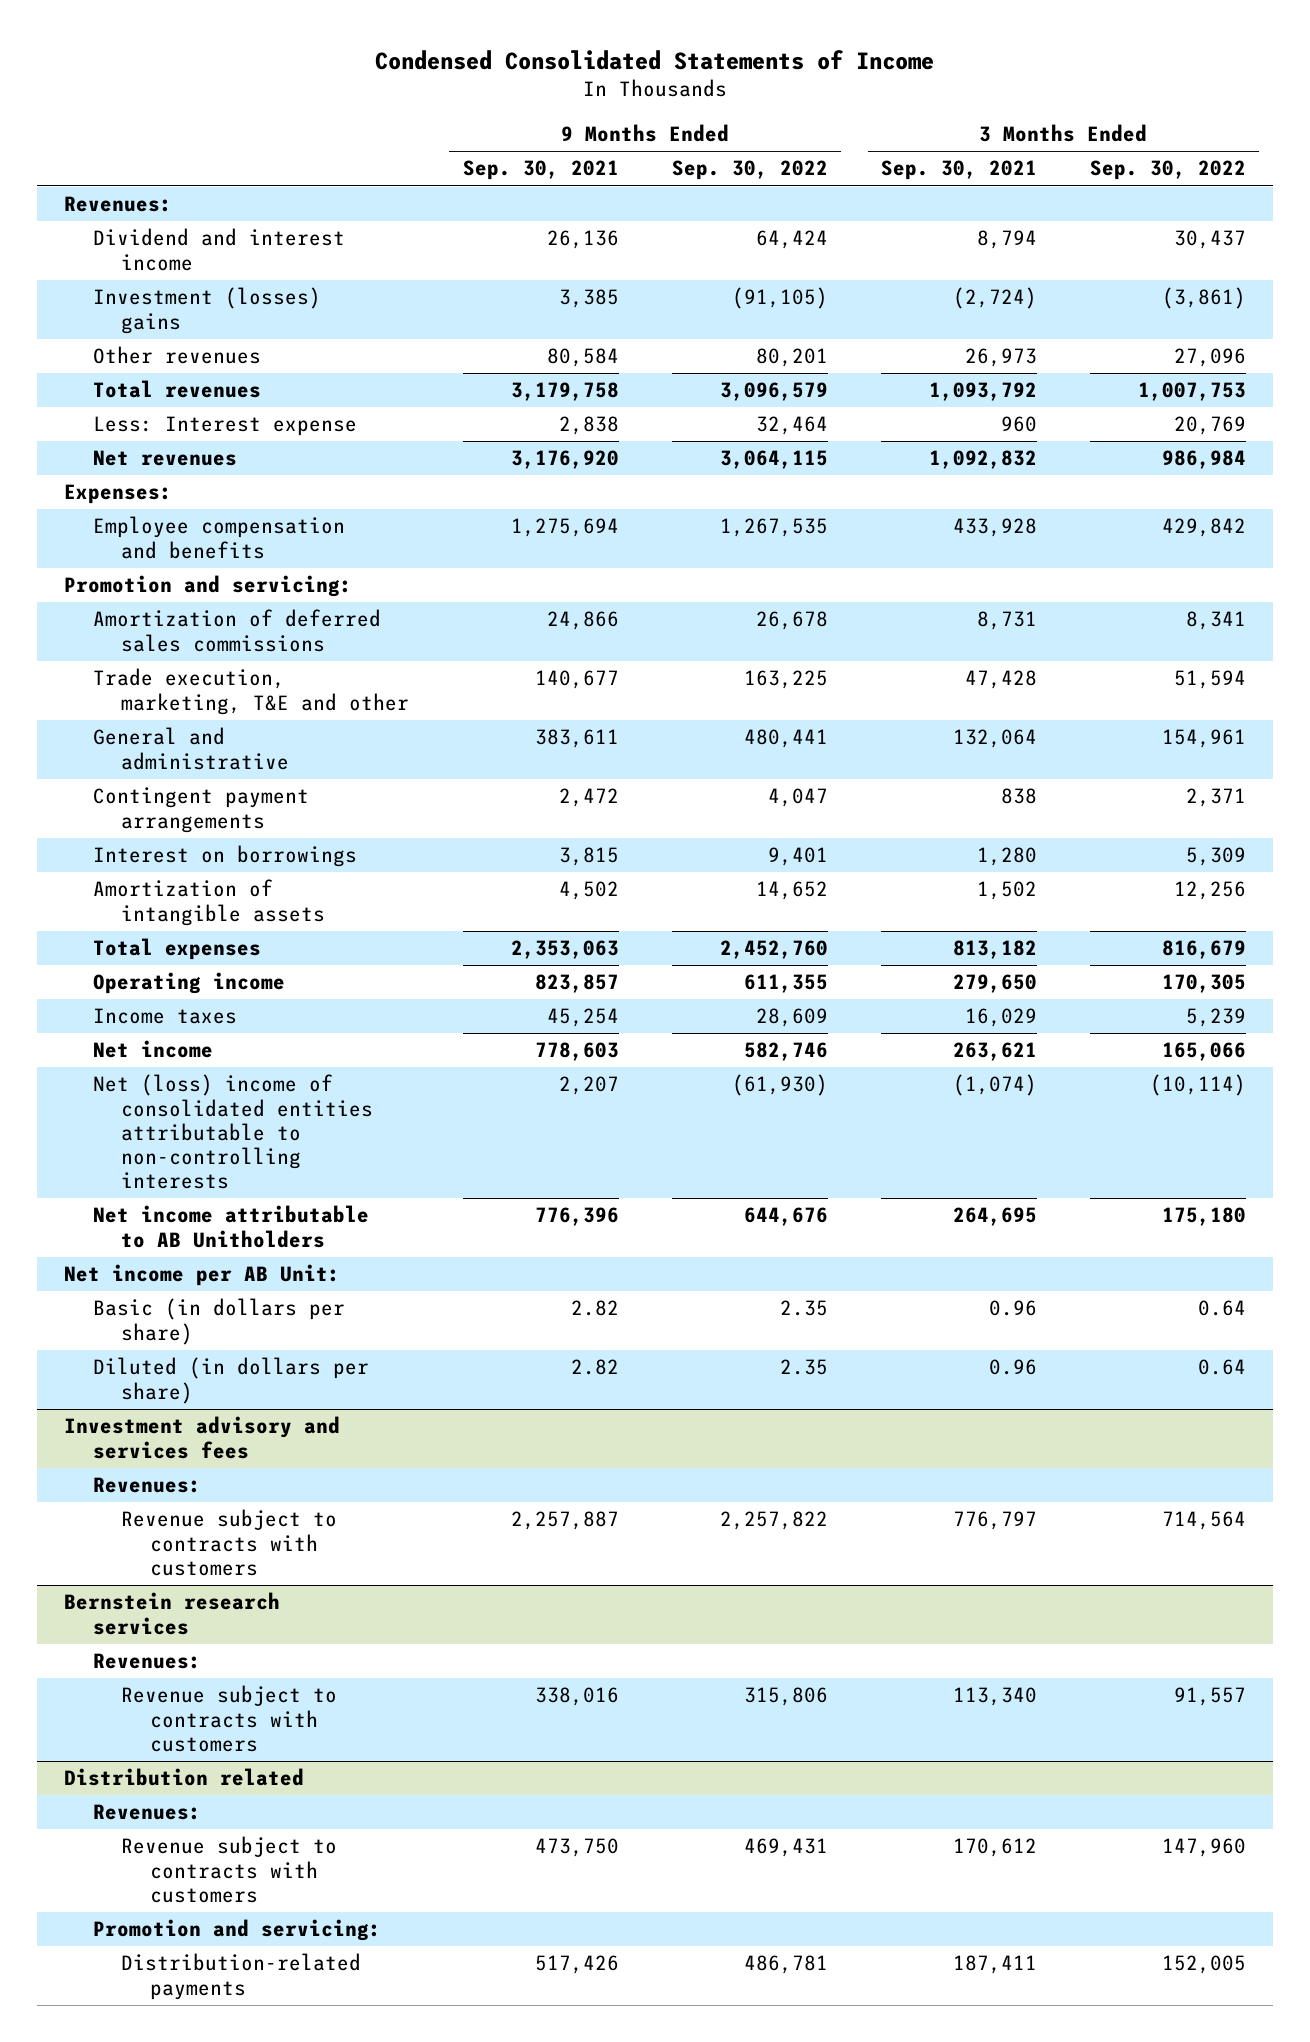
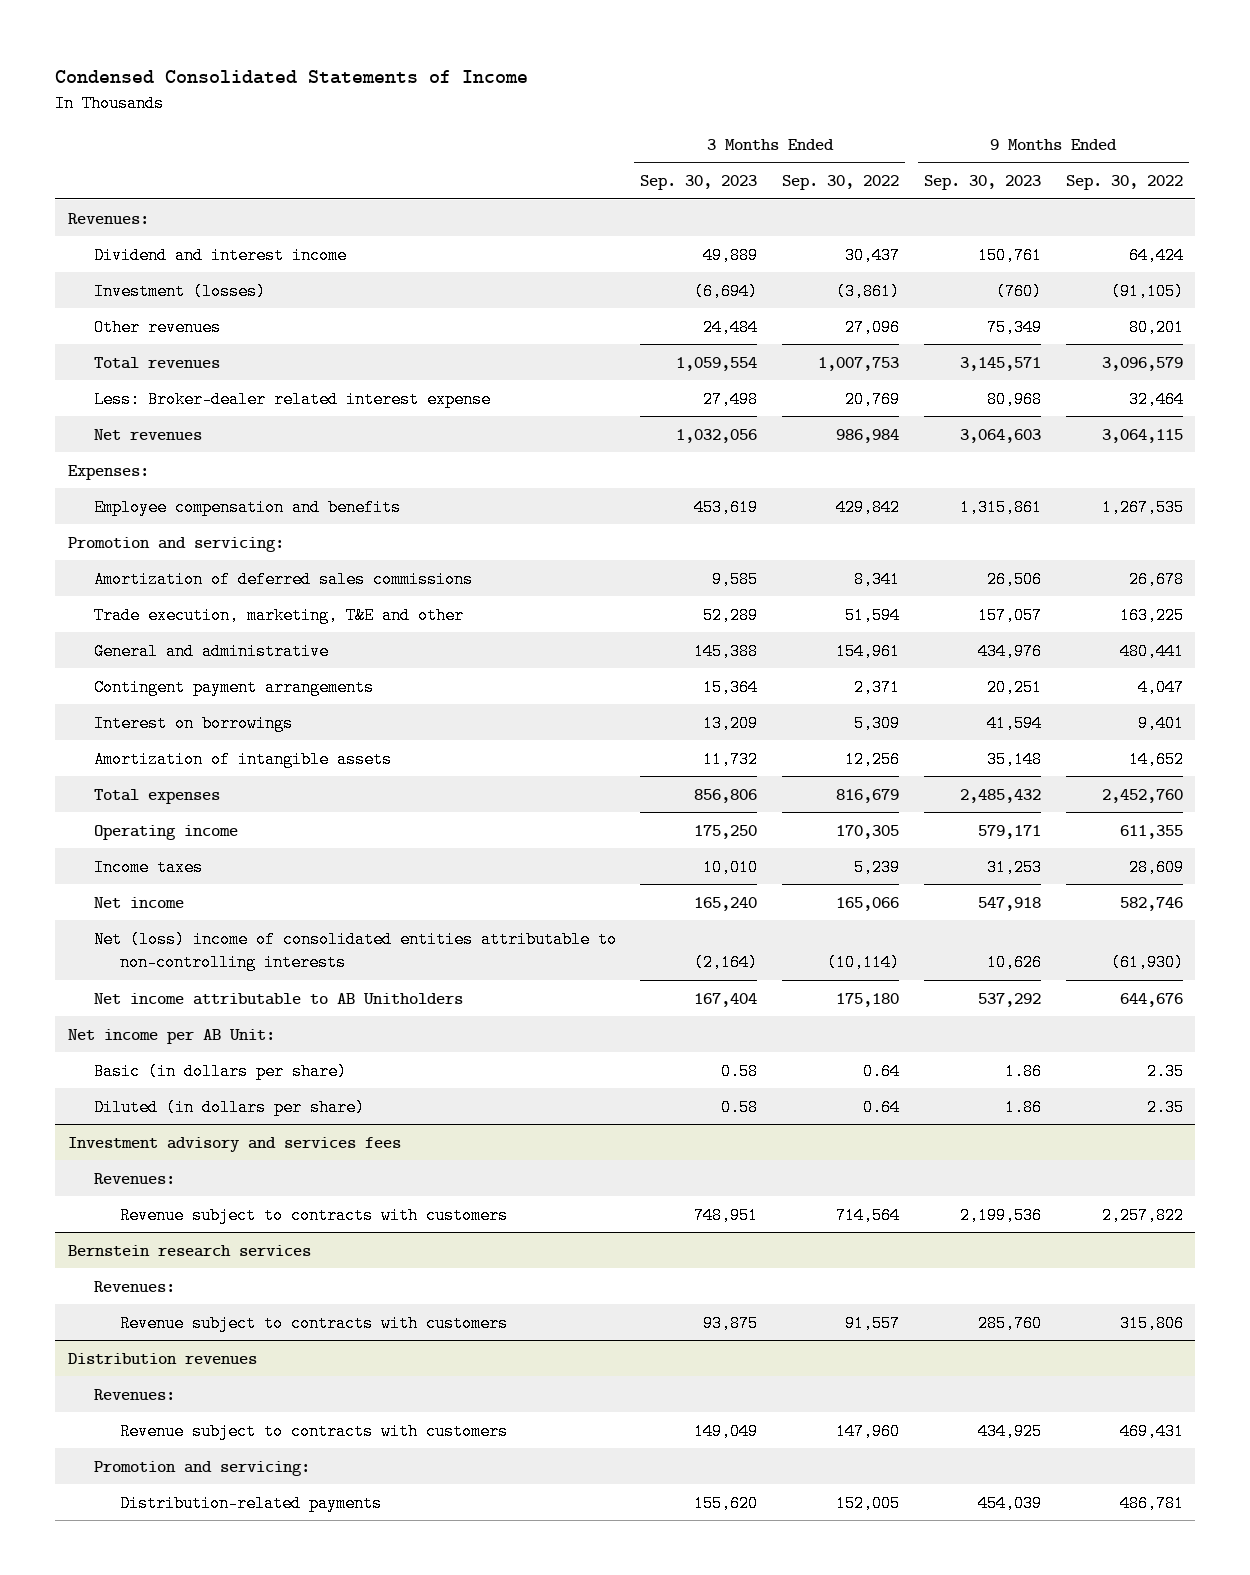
- | 9 Months Ended Sep. 30, 2021 | 9 Months Ended Sep. 30, 2022 | 3 Months Ended Sep. 30, 2021 | 3 Months Ended Sep. 30, 2022
+ | 3 Months Ended Sep. 30, 2023 | 3 Months Ended Sep. 30, 2022 | 9 Months Ended Sep. 30, 2023 | 9 Months Ended Sep. 30, 2022
- Investment (losses) gains | 3,385 | (91,105) | (2,724) | (3,861)
+ Investment (losses) | (6,694) | (3,861) | (760) | (91,105)
- Less: Interest expense | 2,838 | 32,464 | 960 | 20,769
+ Less: Broker-dealer related interest expense | 27,498 | 20,769 | 80,968 | 32,464
- Distribution related
+ Distribution revenues

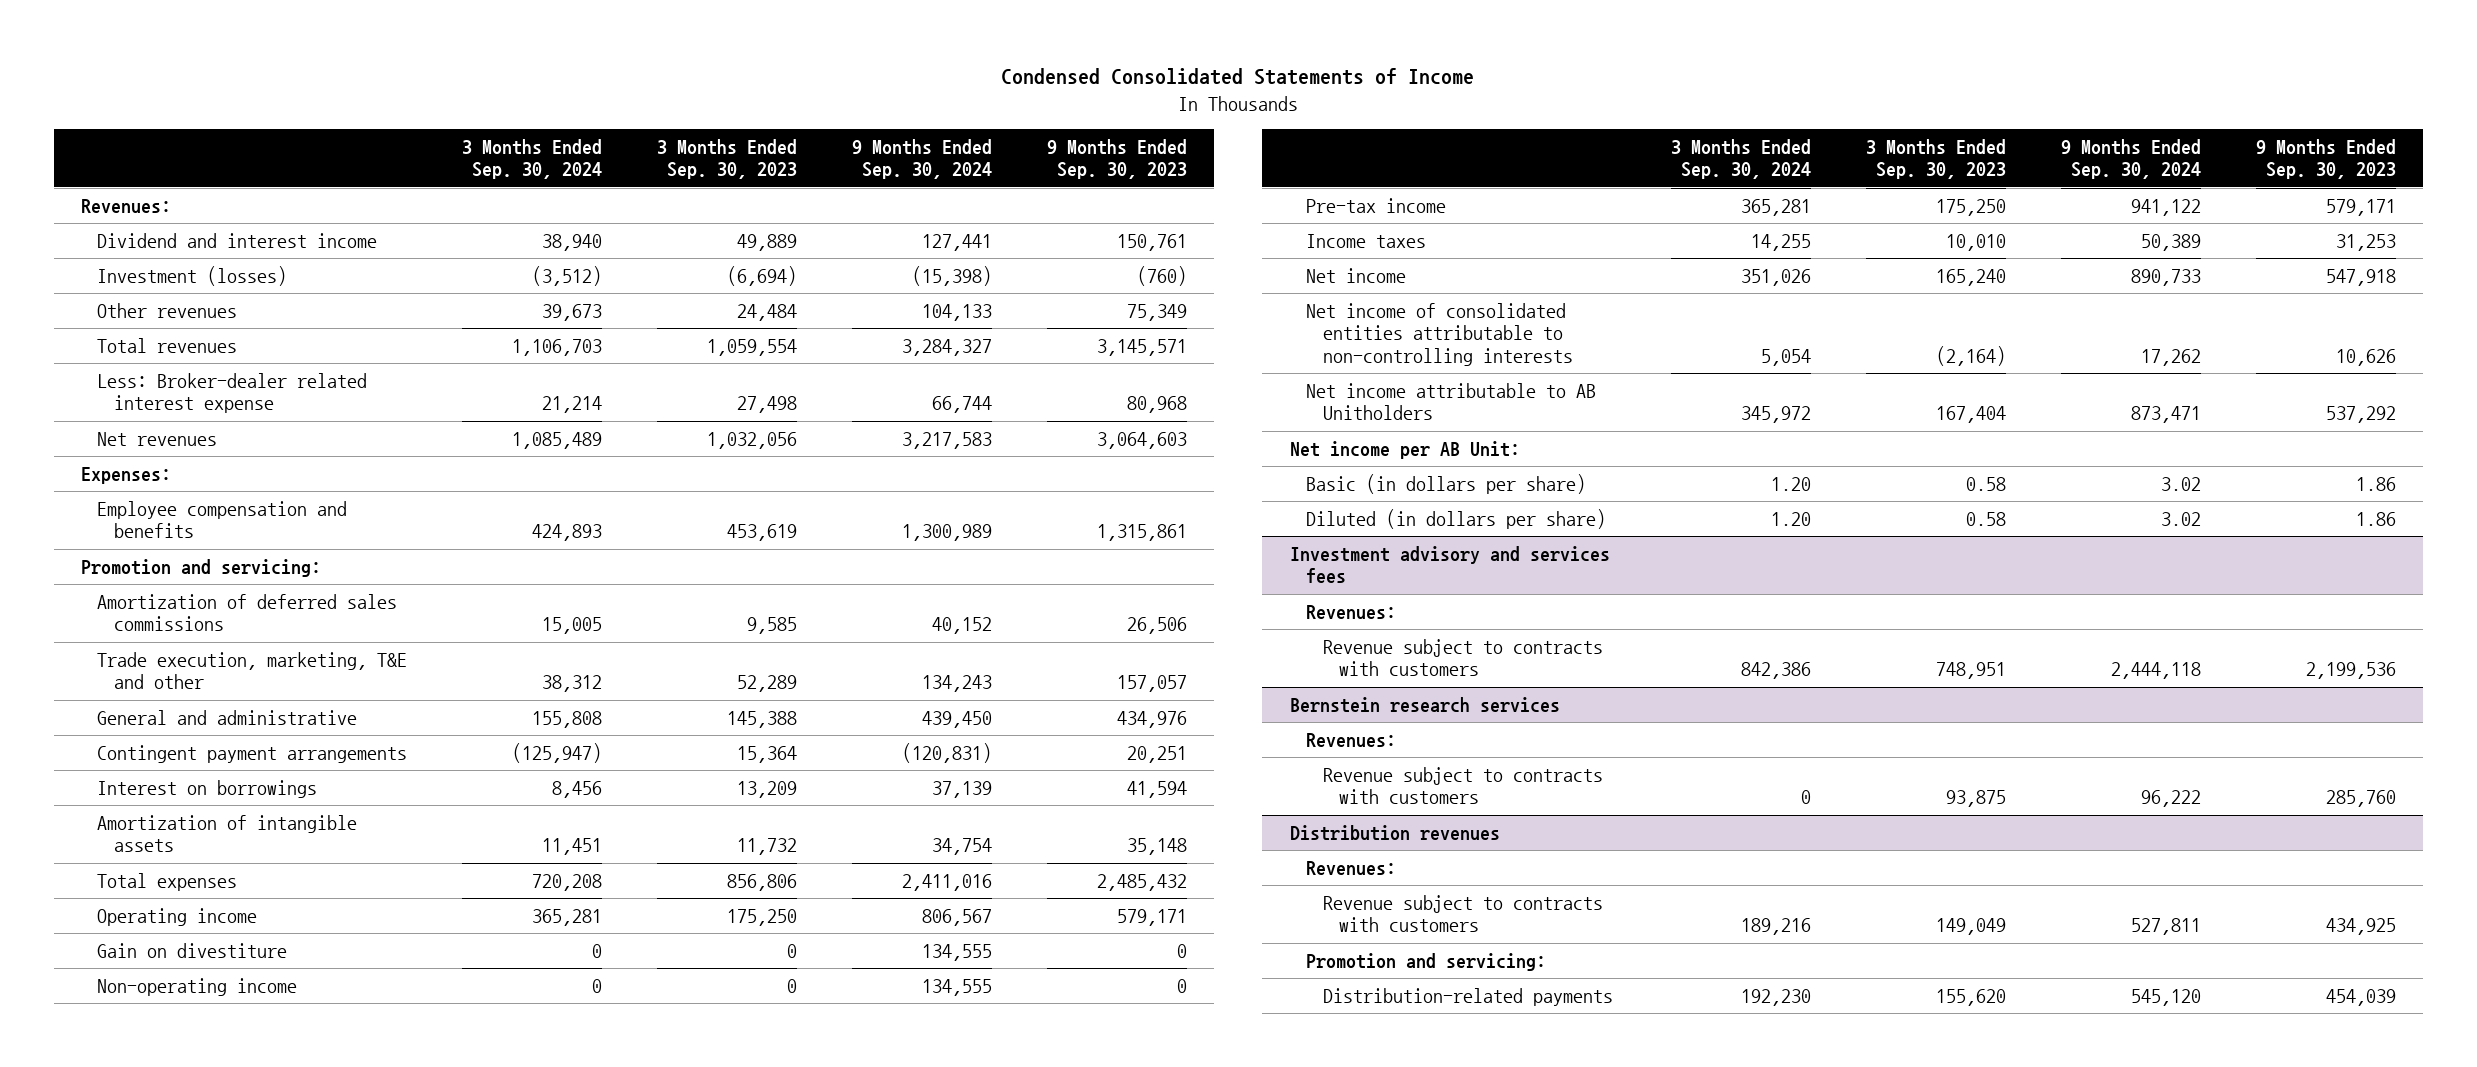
- | 3 Months Ended Sep. 30, 2023 | 3 Months Ended Sep. 30, 2022 | 9 Months Ended Sep. 30, 2023 | 9 Months Ended Sep. 30, 2022
+ | 3 Months Ended Sep. 30, 2024 | 3 Months Ended Sep. 30, 2023 | 9 Months Ended Sep. 30, 2024 | 9 Months Ended Sep. 30, 2023
+ Gain on divestiture | 0 | 0 | 134,555 | 0
+ Non-operating income | 0 | 0 | 134,555 | 0
+ Pre-tax income | 365,281 | 175,250 | 941,122 | 579,171
- Net (loss) income of consolidated entities attributable to non-controlling interests | (2,164) | (10,114) | 10,626 | (61,930)
+ Net income of consolidated entities attributable to non-controlling interests | 5,054 | (2,164) | 17,262 | 10,626

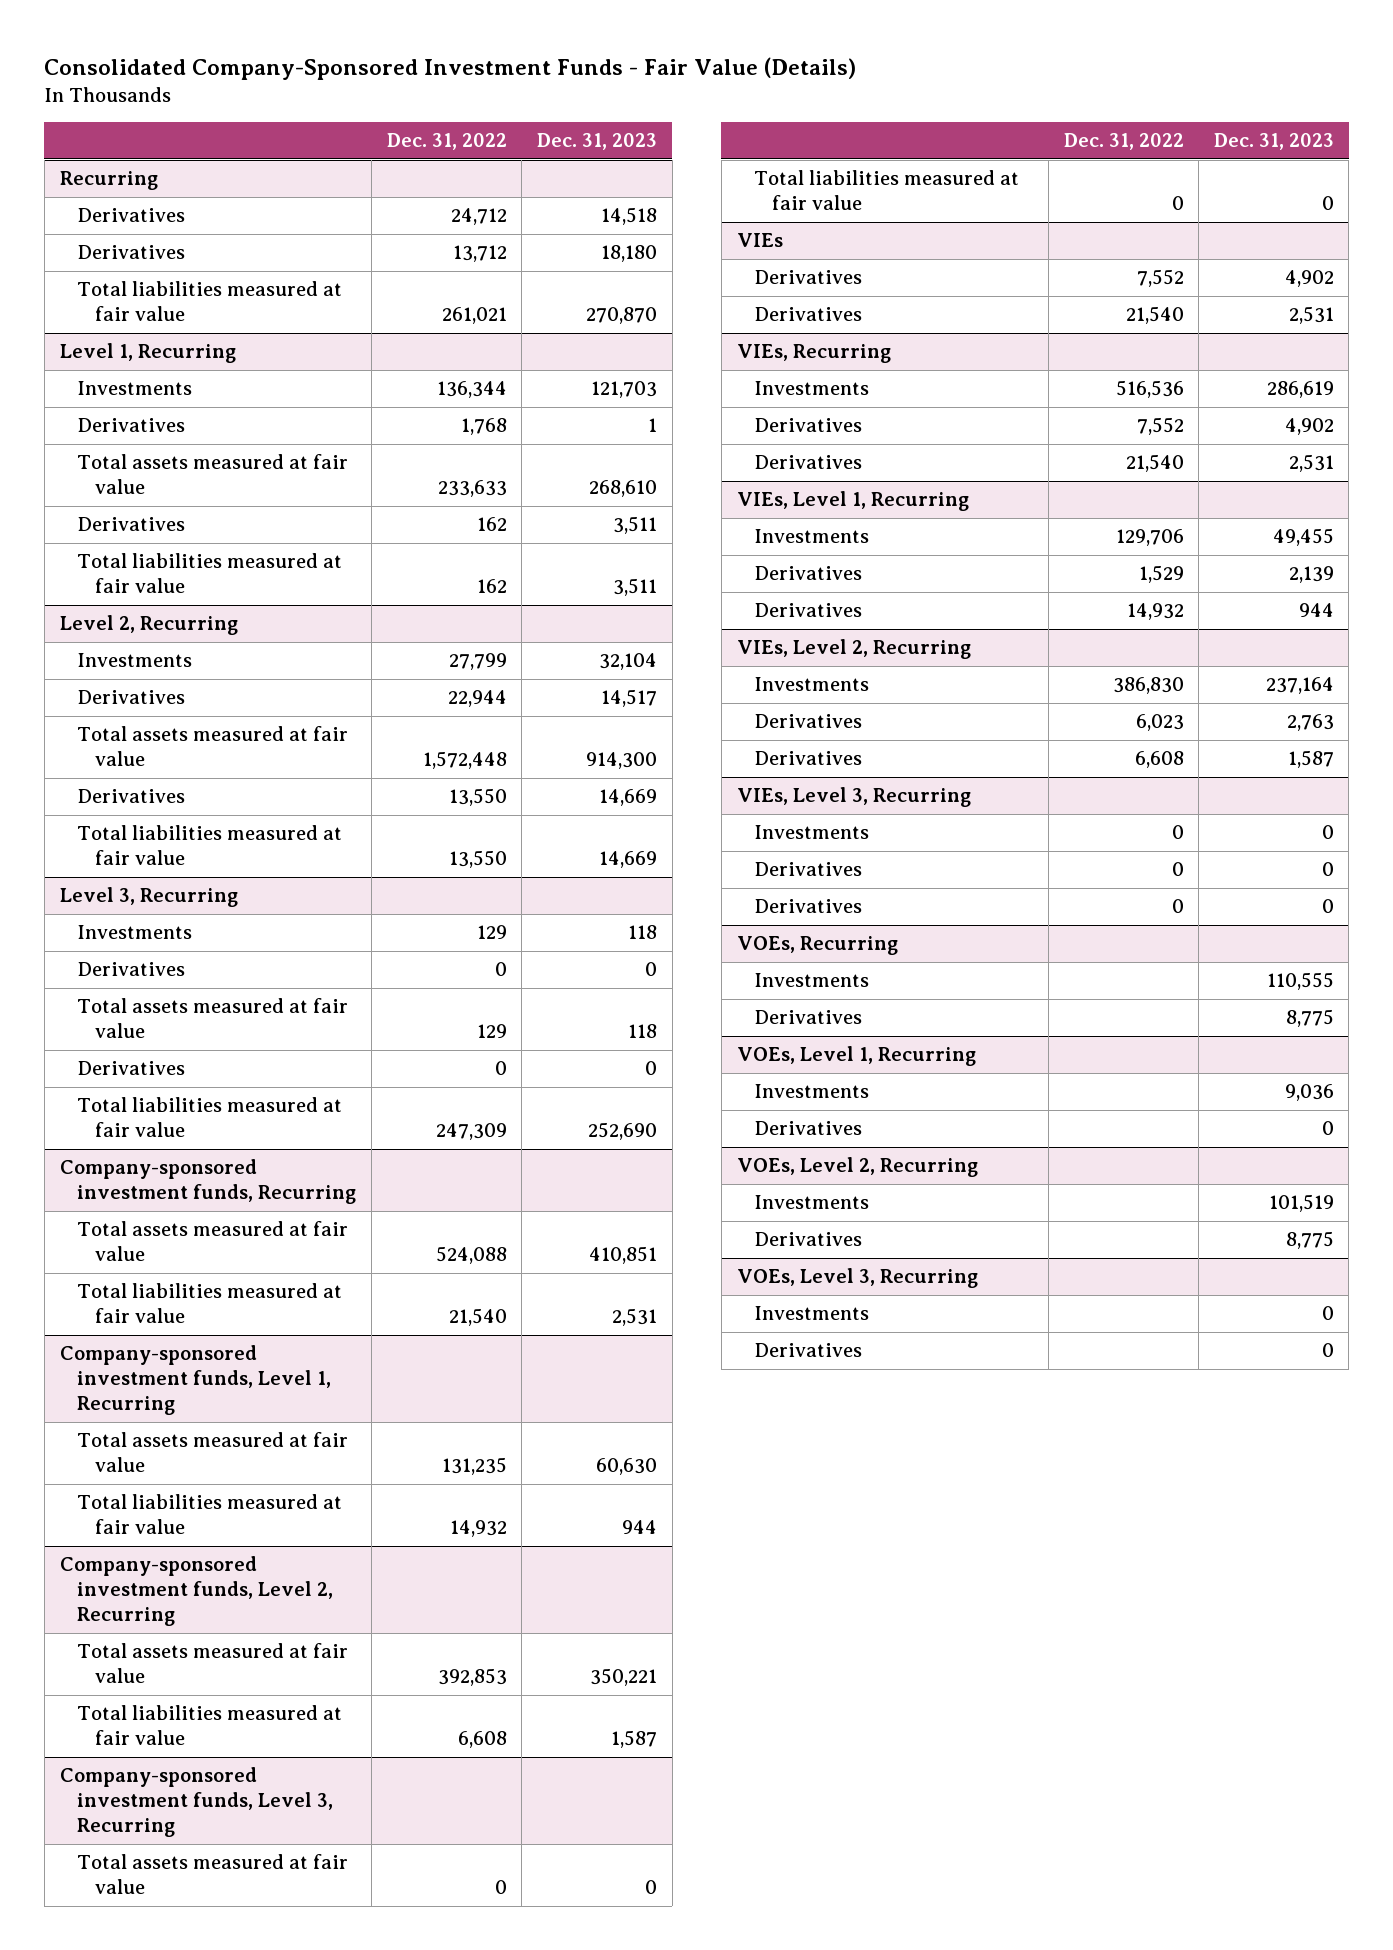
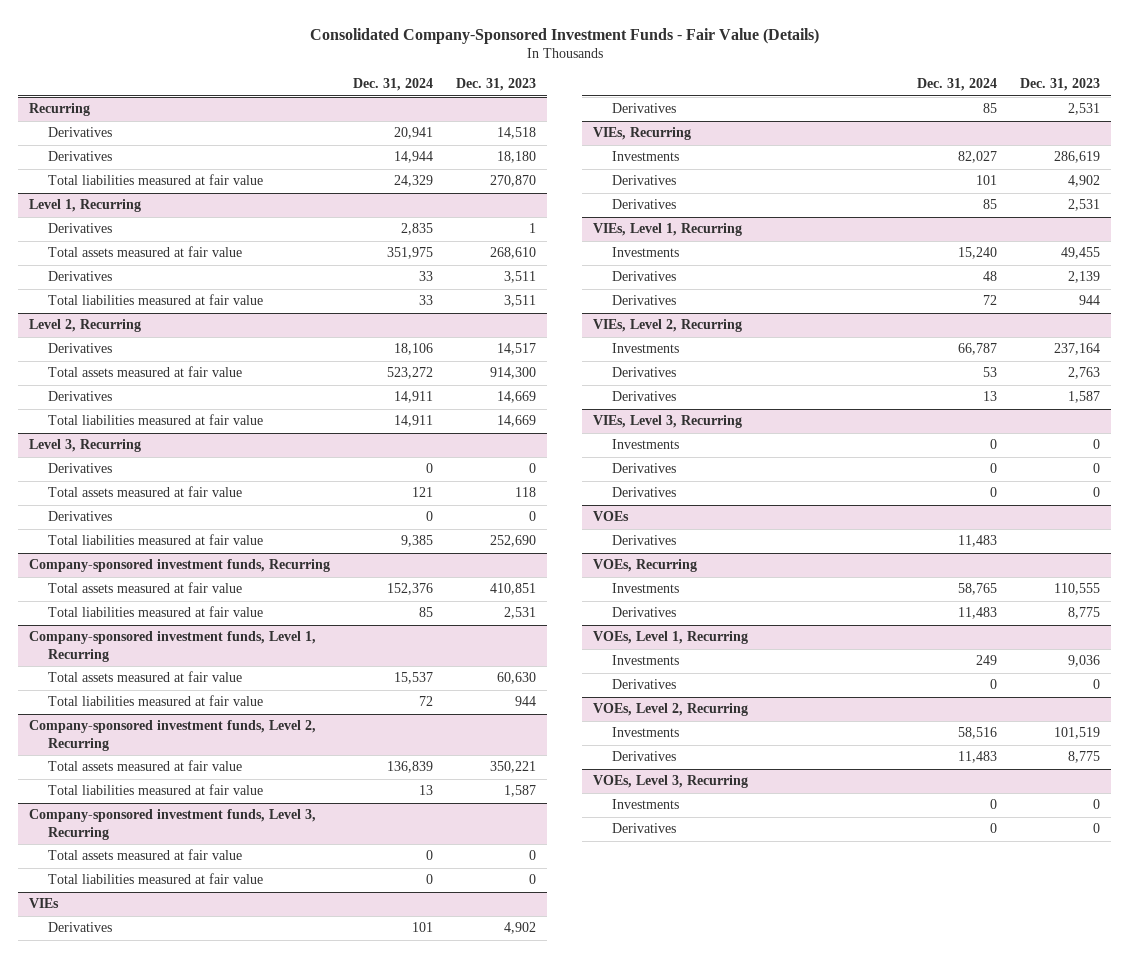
- | Dec. 31, 2022 | Dec. 31, 2023
+ | Dec. 31, 2024 | Dec. 31, 2023
@ Level 1, Recurring
- Investments | 136,344 | 121,703
@ Level 2, Recurring
- Investments | 27,799 | 32,104
@ Level 3, Recurring
- Investments | 129 | 118
+ VOEs
+ Derivatives | 11,483 |

